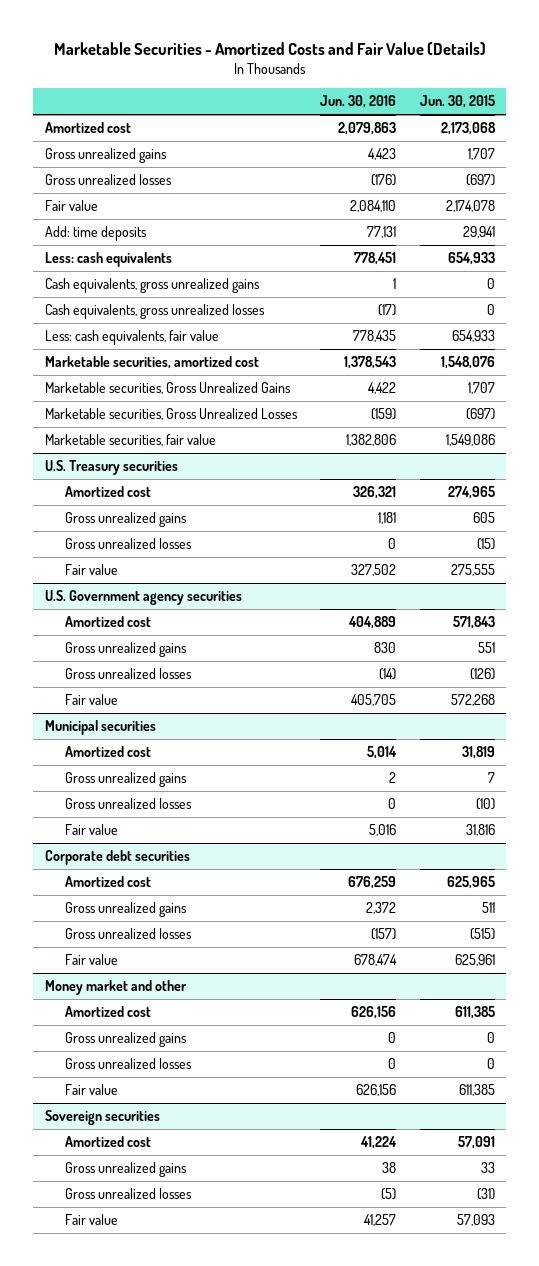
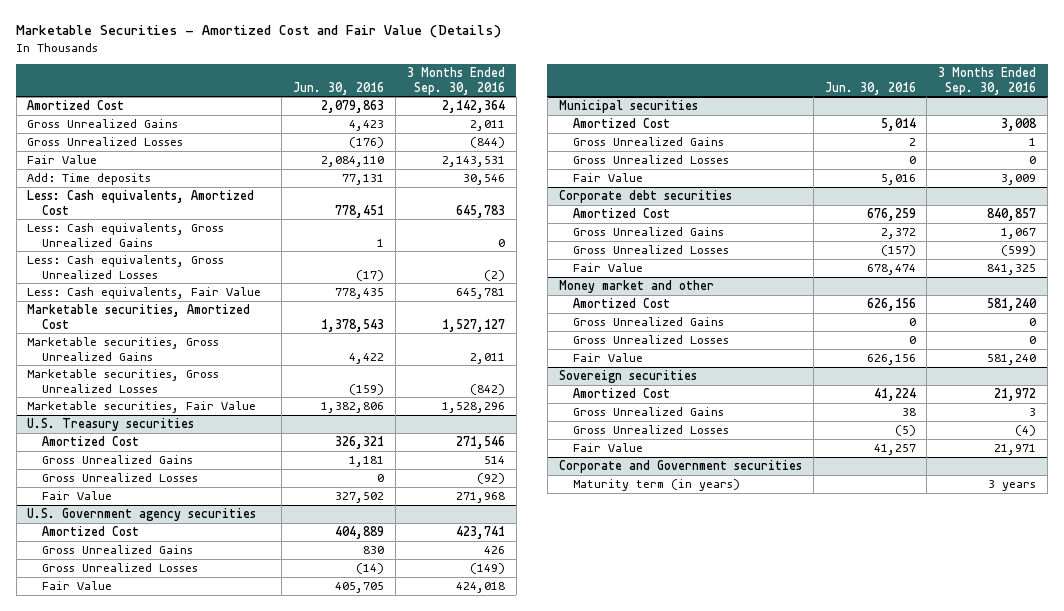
- Marketable Securities - Amortized Costs and Fair Value (Details)
+ Marketable Securities - Amortized Cost and Fair Value (Details)
- | Jun. 30, 2016 | Jun. 30, 2015
+ | Jun. 30, 2016 | 3 Months Ended Sep. 30, 2016
- Amortized cost | 2,079,863 | 2,173,068
- Gross unrealized gains | 4,423 | 1,707
- Gross unrealized losses | (176) | (697)
- Fair value | 2,084,110 | 2,174,078
- Add: time deposits | 77,131 | 29,941
- Less: cash equivalents | 778,451 | 654,933
- Cash equivalents, gross unrealized gains | 1 | 0
- Cash equivalents, gross unrealized losses | (17) | 0
- Less: cash equivalents, fair value | 778,435 | 654,933
- Marketable securities, amortized cost | 1,378,543 | 1,548,076
+ Amortized Cost | 2,079,863 | 2,142,364
+ Gross Unrealized Gains | 4,423 | 2,011
+ Gross Unrealized Losses | (176) | (844)
+ Fair Value | 2,084,110 | 2,143,531
+ Add: Time deposits | 77,131 | 30,546
+ Less: Cash equivalents, Amortized Cost | 778,451 | 645,783
+ Less: Cash equivalents, Gross Unrealized Gains | 1 | 0
+ Less: Cash equivalents, Gross Unrealized Losses | (17) | (2)
+ Less: Cash equivalents, Fair Value | 778,435 | 645,781
+ Marketable securities, Amortized Cost | 1,378,543 | 1,527,127
- Marketable securities, fair value | 1,382,806 | 1,549,086
+ Marketable securities, Fair Value | 1,382,806 | 1,528,296
@ U.S. Treasury securities
- Amortized cost | 326,321 | 274,965
- Gross unrealized gains | 1,181 | 605
- Gross unrealized losses | 0 | (15)
- Fair value | 327,502 | 275,555
+ Amortized Cost | 326,321 | 271,546
+ Gross Unrealized Gains | 1,181 | 514
+ Gross Unrealized Losses | 0 | (92)
+ Fair Value | 327,502 | 271,968
@ U.S. Government agency securities
- Amortized cost | 404,889 | 571,843
- Gross unrealized gains | 830 | 551
- Gross unrealized losses | (14) | (126)
- Fair value | 405,705 | 572,268
+ Amortized Cost | 404,889 | 423,741
+ Gross Unrealized Gains | 830 | 426
+ Gross Unrealized Losses | (14) | (149)
+ Fair Value | 405,705 | 424,018
@ Municipal securities
- Amortized cost | 5,014 | 31,819
- Gross unrealized gains | 2 | 7
- Gross unrealized losses | 0 | (10)
- Fair value | 5,016 | 31,816
+ Amortized Cost | 5,014 | 3,008
+ Gross Unrealized Gains | 2 | 1
+ Gross Unrealized Losses | 0 | 0
+ Fair Value | 5,016 | 3,009
@ Corporate debt securities
- Amortized cost | 676,259 | 625,965
- Gross unrealized gains | 2,372 | 511
- Gross unrealized losses | (157) | (515)
- Fair value | 678,474 | 625,961
+ Amortized Cost | 676,259 | 840,857
+ Gross Unrealized Gains | 2,372 | 1,067
+ Gross Unrealized Losses | (157) | (599)
+ Fair Value | 678,474 | 841,325
@ Money market and other
- Amortized cost | 626,156 | 611,385
- Gross unrealized gains | 0 | 0
- Gross unrealized losses | 0 | 0
- Fair value | 626,156 | 611,385
+ Amortized Cost | 626,156 | 581,240
+ Gross Unrealized Gains | 0 | 0
+ Gross Unrealized Losses | 0 | 0
+ Fair Value | 626,156 | 581,240
@ Sovereign securities
- Amortized cost | 41,224 | 57,091
- Gross unrealized gains | 38 | 33
- Gross unrealized losses | (5) | (31)
- Fair value | 41,257 | 57,093
+ Amortized Cost | 41,224 | 21,972
+ Gross Unrealized Gains | 38 | 3
+ Gross Unrealized Losses | (5) | (4)
+ Fair Value | 41,257 | 21,971
+ Corporate and Government securities
+ Maturity term (in years) | | 3 years

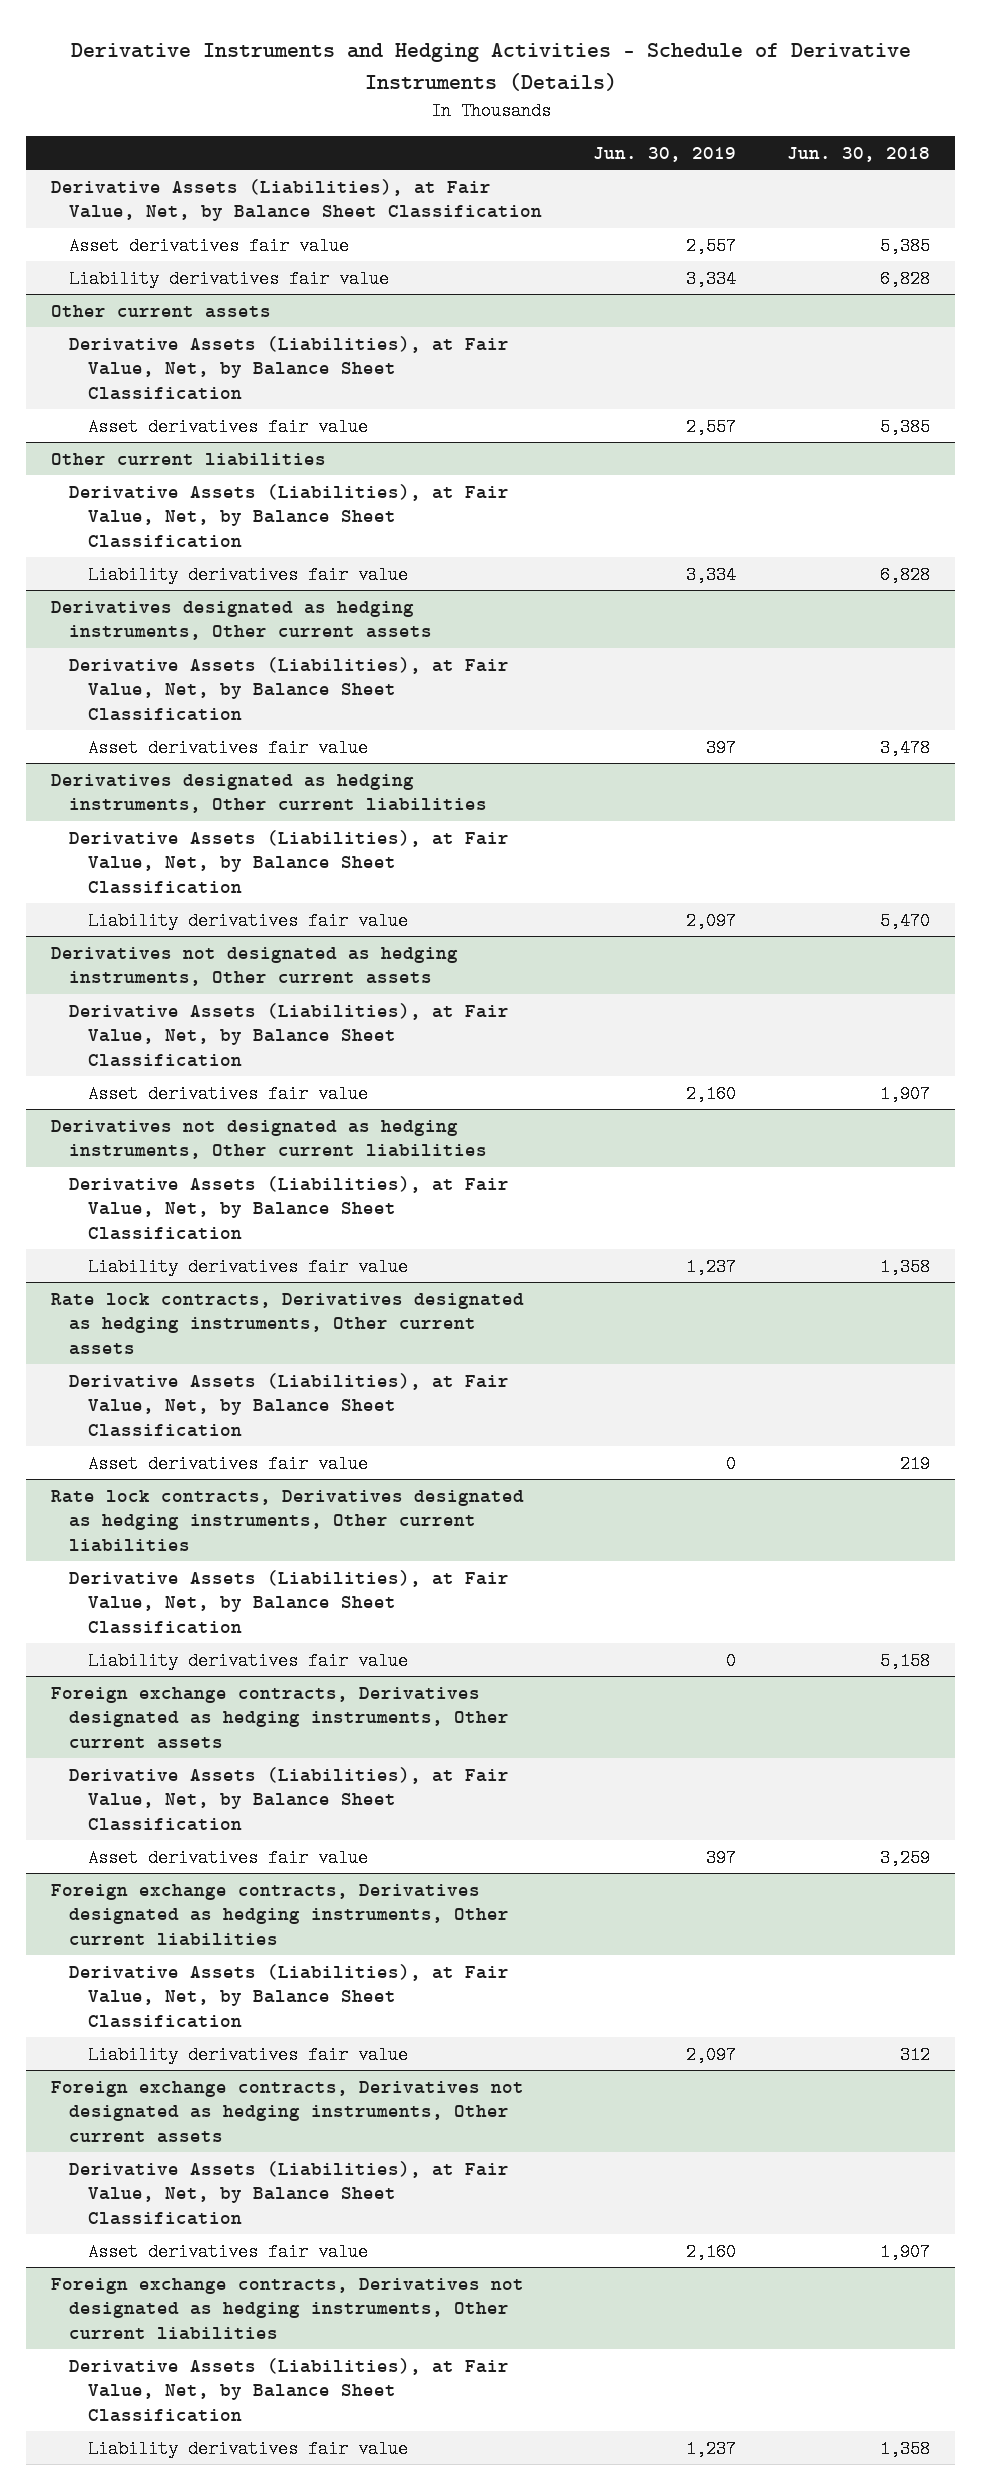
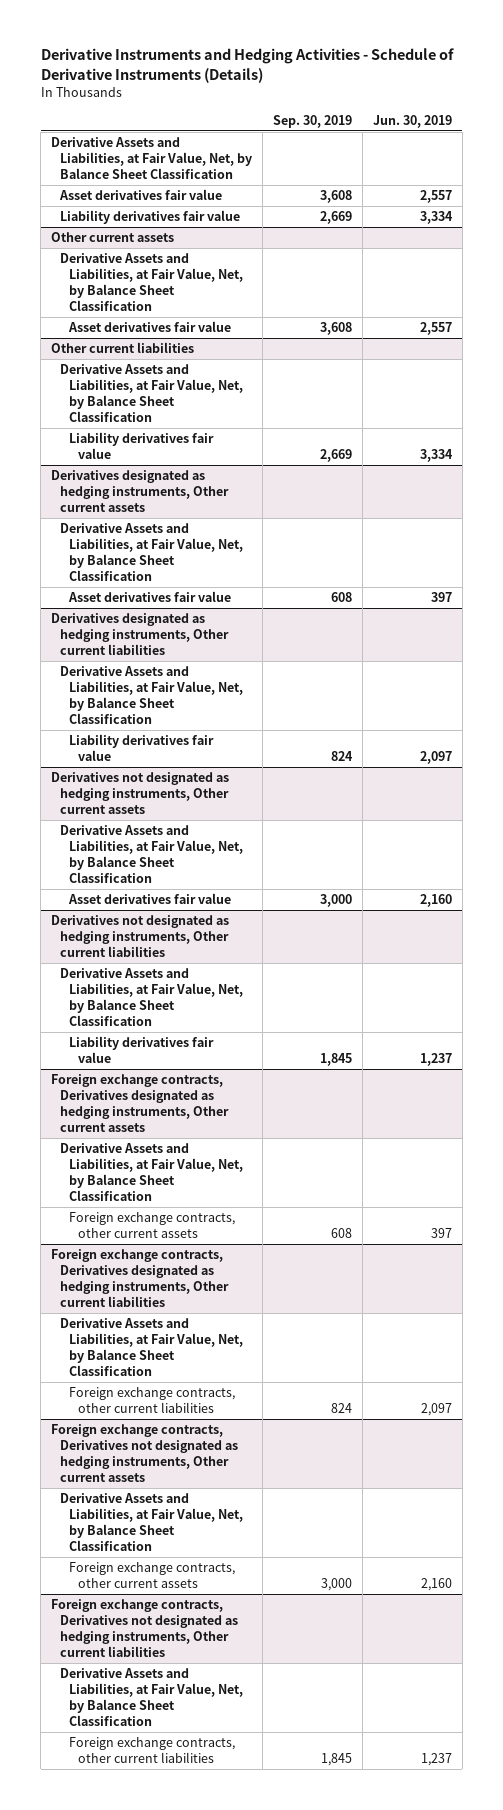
- | Jun. 30, 2019 | Jun. 30, 2018
+ | Sep. 30, 2019 | Jun. 30, 2019
- Derivative Assets (Liabilities), at Fair Value, Net, by Balance Sheet Classification
+ Derivative Assets and Liabilities, at Fair Value, Net, by Balance Sheet Classification
@ Other current assets
- Derivative Assets (Liabilities), at Fair Value, Net, by Balance Sheet Classification
+ Derivative Assets and Liabilities, at Fair Value, Net, by Balance Sheet Classification
@ Other current liabilities
- Derivative Assets (Liabilities), at Fair Value, Net, by Balance Sheet Classification
+ Derivative Assets and Liabilities, at Fair Value, Net, by Balance Sheet Classification
@ Derivatives designated as hedging instruments, Other current assets
- Derivative Assets (Liabilities), at Fair Value, Net, by Balance Sheet Classification
+ Derivative Assets and Liabilities, at Fair Value, Net, by Balance Sheet Classification
@ Derivatives designated as hedging instruments, Other current liabilities
- Derivative Assets (Liabilities), at Fair Value, Net, by Balance Sheet Classification
+ Derivative Assets and Liabilities, at Fair Value, Net, by Balance Sheet Classification
@ Derivatives not designated as hedging instruments, Other current assets
- Derivative Assets (Liabilities), at Fair Value, Net, by Balance Sheet Classification
+ Derivative Assets and Liabilities, at Fair Value, Net, by Balance Sheet Classification
@ Derivatives not designated as hedging instruments, Other current liabilities
- Derivative Assets (Liabilities), at Fair Value, Net, by Balance Sheet Classification
+ Derivative Assets and Liabilities, at Fair Value, Net, by Balance Sheet Classification
- Rate lock contracts, Derivatives designated as hedging instruments, Other current assets
- Derivative Assets (Liabilities), at Fair Value, Net, by Balance Sheet Classification
- Asset derivatives fair value | 0 | 219
- Rate lock contracts, Derivatives designated as hedging instruments, Other current liabilities
- Derivative Assets (Liabilities), at Fair Value, Net, by Balance Sheet Classification
- Liability derivatives fair value | 0 | 5,158
@ Foreign exchange contracts, Derivatives designated as hedging instruments, Other current assets
- Derivative Assets (Liabilities), at Fair Value, Net, by Balance Sheet Classification
- Asset derivatives fair value | 397 | 3,259
+ Derivative Assets and Liabilities, at Fair Value, Net, by Balance Sheet Classification
+ Foreign exchange contracts, other current assets | 608 | 397
@ Foreign exchange contracts, Derivatives designated as hedging instruments, Other current liabilities
- Derivative Assets (Liabilities), at Fair Value, Net, by Balance Sheet Classification
- Liability derivatives fair value | 2,097 | 312
+ Derivative Assets and Liabilities, at Fair Value, Net, by Balance Sheet Classification
+ Foreign exchange contracts, other current liabilities | 824 | 2,097
@ Foreign exchange contracts, Derivatives not designated as hedging instruments, Other current assets
- Derivative Assets (Liabilities), at Fair Value, Net, by Balance Sheet Classification
- Asset derivatives fair value | 2,160 | 1,907
+ Derivative Assets and Liabilities, at Fair Value, Net, by Balance Sheet Classification
+ Foreign exchange contracts, other current assets | 3,000 | 2,160
@ Foreign exchange contracts, Derivatives not designated as hedging instruments, Other current liabilities
- Derivative Assets (Liabilities), at Fair Value, Net, by Balance Sheet Classification
- Liability derivatives fair value | 1,237 | 1,358
+ Derivative Assets and Liabilities, at Fair Value, Net, by Balance Sheet Classification
+ Foreign exchange contracts, other current liabilities | 1,845 | 1,237

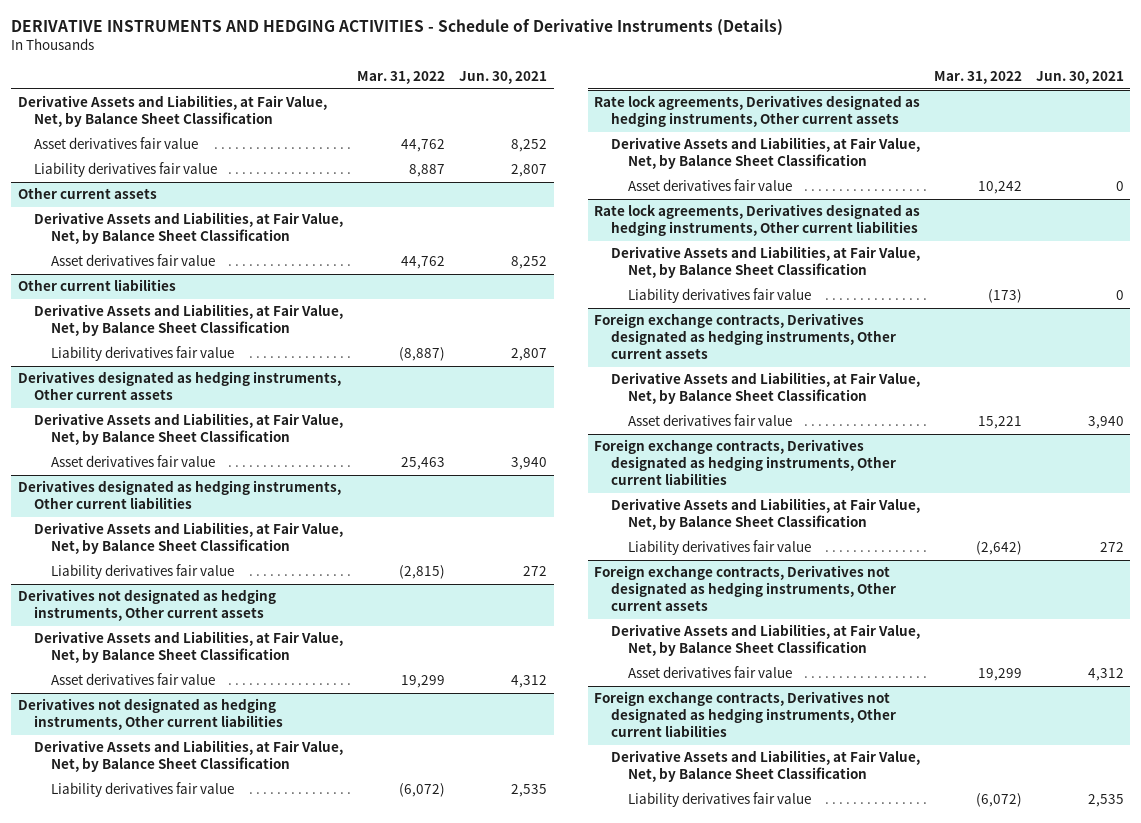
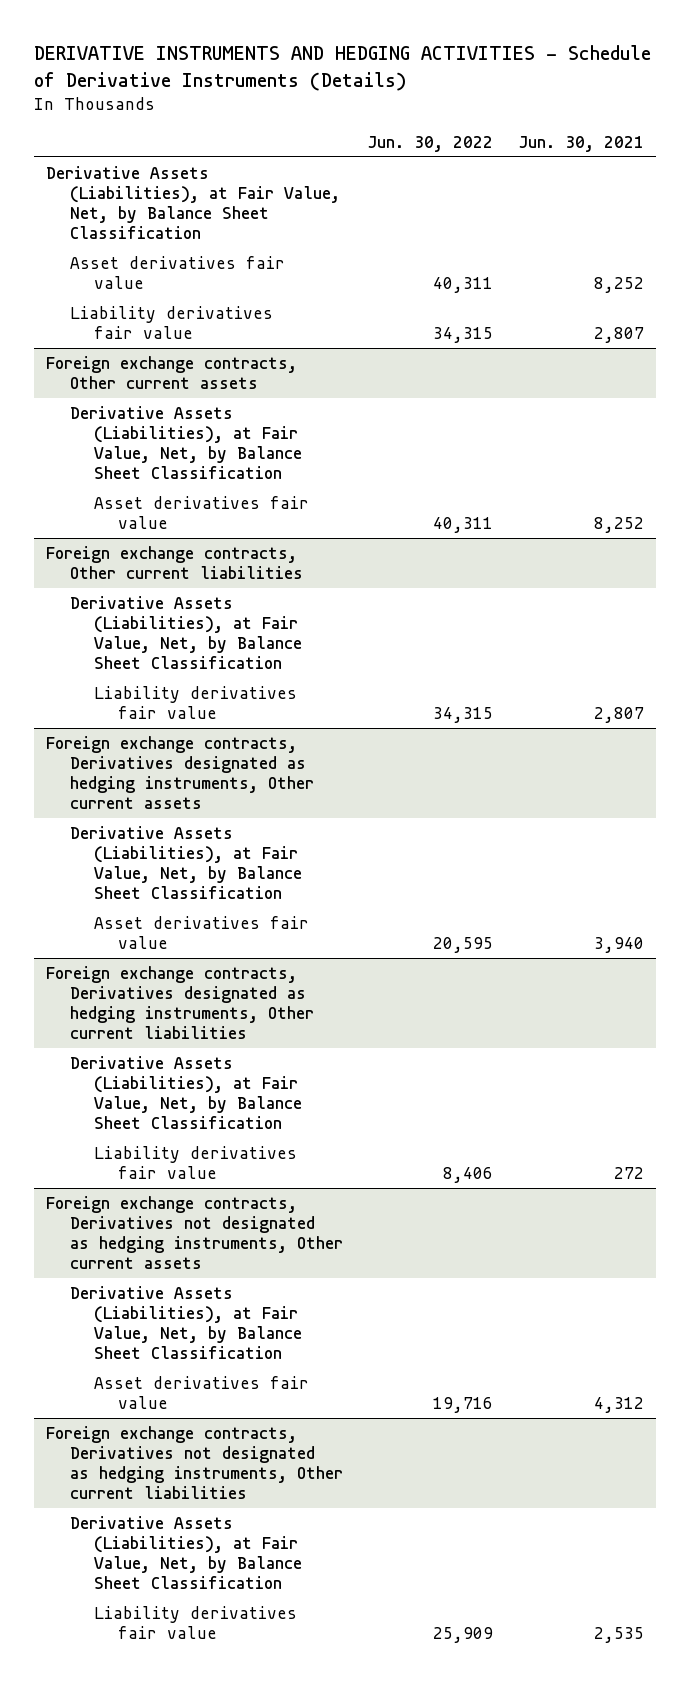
- | Mar. 31, 2022 | Jun. 30, 2021
+ | Jun. 30, 2022 | Jun. 30, 2021
- Derivative Assets and Liabilities, at Fair Value, Net, by Balance Sheet Classification
+ Derivative Assets (Liabilities), at Fair Value, Net, by Balance Sheet Classification
- Other current assets
- Derivative Assets and Liabilities, at Fair Value, Net, by Balance Sheet Classification
+ Foreign exchange contracts, Other current assets
+ Derivative Assets (Liabilities), at Fair Value, Net, by Balance Sheet Classification
- Other current liabilities
- Derivative Assets and Liabilities, at Fair Value, Net, by Balance Sheet Classification
+ Foreign exchange contracts, Other current liabilities
+ Derivative Assets (Liabilities), at Fair Value, Net, by Balance Sheet Classification
- Derivatives designated as hedging instruments, Other current assets
- Derivative Assets and Liabilities, at Fair Value, Net, by Balance Sheet Classification
- Asset derivatives fair value | 25,463 | 3,940
- Derivatives designated as hedging instruments, Other current liabilities
- Derivative Assets and Liabilities, at Fair Value, Net, by Balance Sheet Classification
- Liability derivatives fair value | (2,815) | 272
- Derivatives not designated as hedging instruments, Other current assets
- Derivative Assets and Liabilities, at Fair Value, Net, by Balance Sheet Classification
- Asset derivatives fair value | 19,299 | 4,312
- Derivatives not designated as hedging instruments, Other current liabilities
- Derivative Assets and Liabilities, at Fair Value, Net, by Balance Sheet Classification
- Liability derivatives fair value | (6,072) | 2,535
- Rate lock agreements, Derivatives designated as hedging instruments, Other current assets
- Derivative Assets and Liabilities, at Fair Value, Net, by Balance Sheet Classification
- Asset derivatives fair value | 10,242 | 0
- Rate lock agreements, Derivatives designated as hedging instruments, Other current liabilities
- Derivative Assets and Liabilities, at Fair Value, Net, by Balance Sheet Classification
- Liability derivatives fair value | (173) | 0
@ Foreign exchange contracts, Derivatives designated as hedging instruments, Other current assets
- Derivative Assets and Liabilities, at Fair Value, Net, by Balance Sheet Classification
+ Derivative Assets (Liabilities), at Fair Value, Net, by Balance Sheet Classification
@ Foreign exchange contracts, Derivatives designated as hedging instruments, Other current liabilities
- Derivative Assets and Liabilities, at Fair Value, Net, by Balance Sheet Classification
+ Derivative Assets (Liabilities), at Fair Value, Net, by Balance Sheet Classification
@ Foreign exchange contracts, Derivatives not designated as hedging instruments, Other current assets
- Derivative Assets and Liabilities, at Fair Value, Net, by Balance Sheet Classification
+ Derivative Assets (Liabilities), at Fair Value, Net, by Balance Sheet Classification
@ Foreign exchange contracts, Derivatives not designated as hedging instruments, Other current liabilities
- Derivative Assets and Liabilities, at Fair Value, Net, by Balance Sheet Classification
+ Derivative Assets (Liabilities), at Fair Value, Net, by Balance Sheet Classification

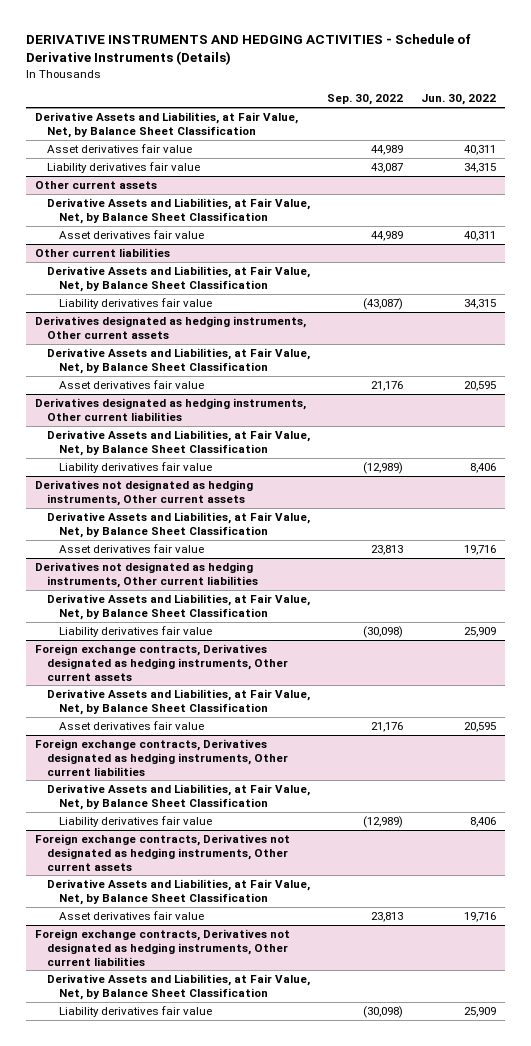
- | Jun. 30, 2022 | Jun. 30, 2021
+ | Sep. 30, 2022 | Jun. 30, 2022
- Derivative Assets (Liabilities), at Fair Value, Net, by Balance Sheet Classification
+ Derivative Assets and Liabilities, at Fair Value, Net, by Balance Sheet Classification
- Foreign exchange contracts, Other current assets
- Derivative Assets (Liabilities), at Fair Value, Net, by Balance Sheet Classification
+ Other current assets
+ Derivative Assets and Liabilities, at Fair Value, Net, by Balance Sheet Classification
- Foreign exchange contracts, Other current liabilities
- Derivative Assets (Liabilities), at Fair Value, Net, by Balance Sheet Classification
+ Other current liabilities
+ Derivative Assets and Liabilities, at Fair Value, Net, by Balance Sheet Classification
+ Derivatives designated as hedging instruments, Other current assets
+ Derivative Assets and Liabilities, at Fair Value, Net, by Balance Sheet Classification
+ Asset derivatives fair value | 21,176 | 20,595
+ Derivatives designated as hedging instruments, Other current liabilities
+ Derivative Assets and Liabilities, at Fair Value, Net, by Balance Sheet Classification
+ Liability derivatives fair value | (12,989) | 8,406
+ Derivatives not designated as hedging instruments, Other current assets
+ Derivative Assets and Liabilities, at Fair Value, Net, by Balance Sheet Classification
+ Asset derivatives fair value | 23,813 | 19,716
+ Derivatives not designated as hedging instruments, Other current liabilities
+ Derivative Assets and Liabilities, at Fair Value, Net, by Balance Sheet Classification
+ Liability derivatives fair value | (30,098) | 25,909
@ Foreign exchange contracts, Derivatives designated as hedging instruments, Other current assets
- Derivative Assets (Liabilities), at Fair Value, Net, by Balance Sheet Classification
+ Derivative Assets and Liabilities, at Fair Value, Net, by Balance Sheet Classification
@ Foreign exchange contracts, Derivatives designated as hedging instruments, Other current liabilities
- Derivative Assets (Liabilities), at Fair Value, Net, by Balance Sheet Classification
+ Derivative Assets and Liabilities, at Fair Value, Net, by Balance Sheet Classification
@ Foreign exchange contracts, Derivatives not designated as hedging instruments, Other current assets
- Derivative Assets (Liabilities), at Fair Value, Net, by Balance Sheet Classification
+ Derivative Assets and Liabilities, at Fair Value, Net, by Balance Sheet Classification
@ Foreign exchange contracts, Derivatives not designated as hedging instruments, Other current liabilities
- Derivative Assets (Liabilities), at Fair Value, Net, by Balance Sheet Classification
+ Derivative Assets and Liabilities, at Fair Value, Net, by Balance Sheet Classification

